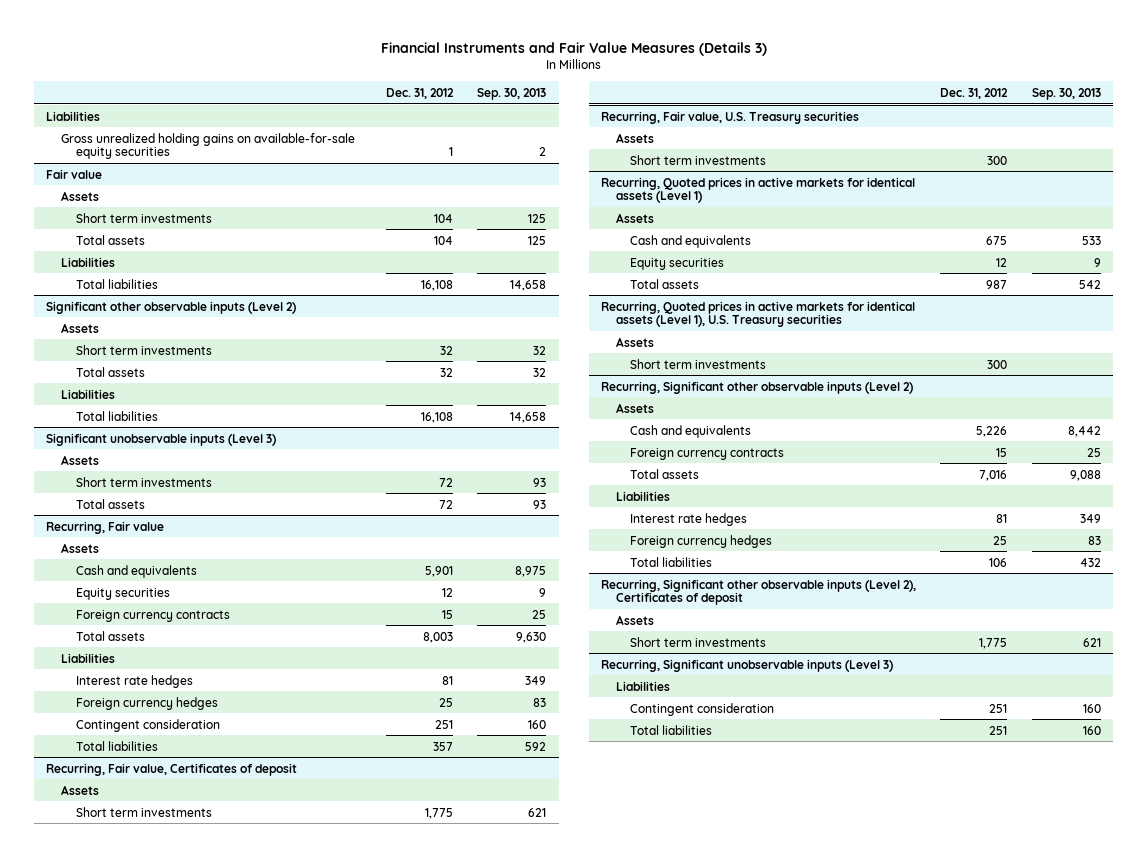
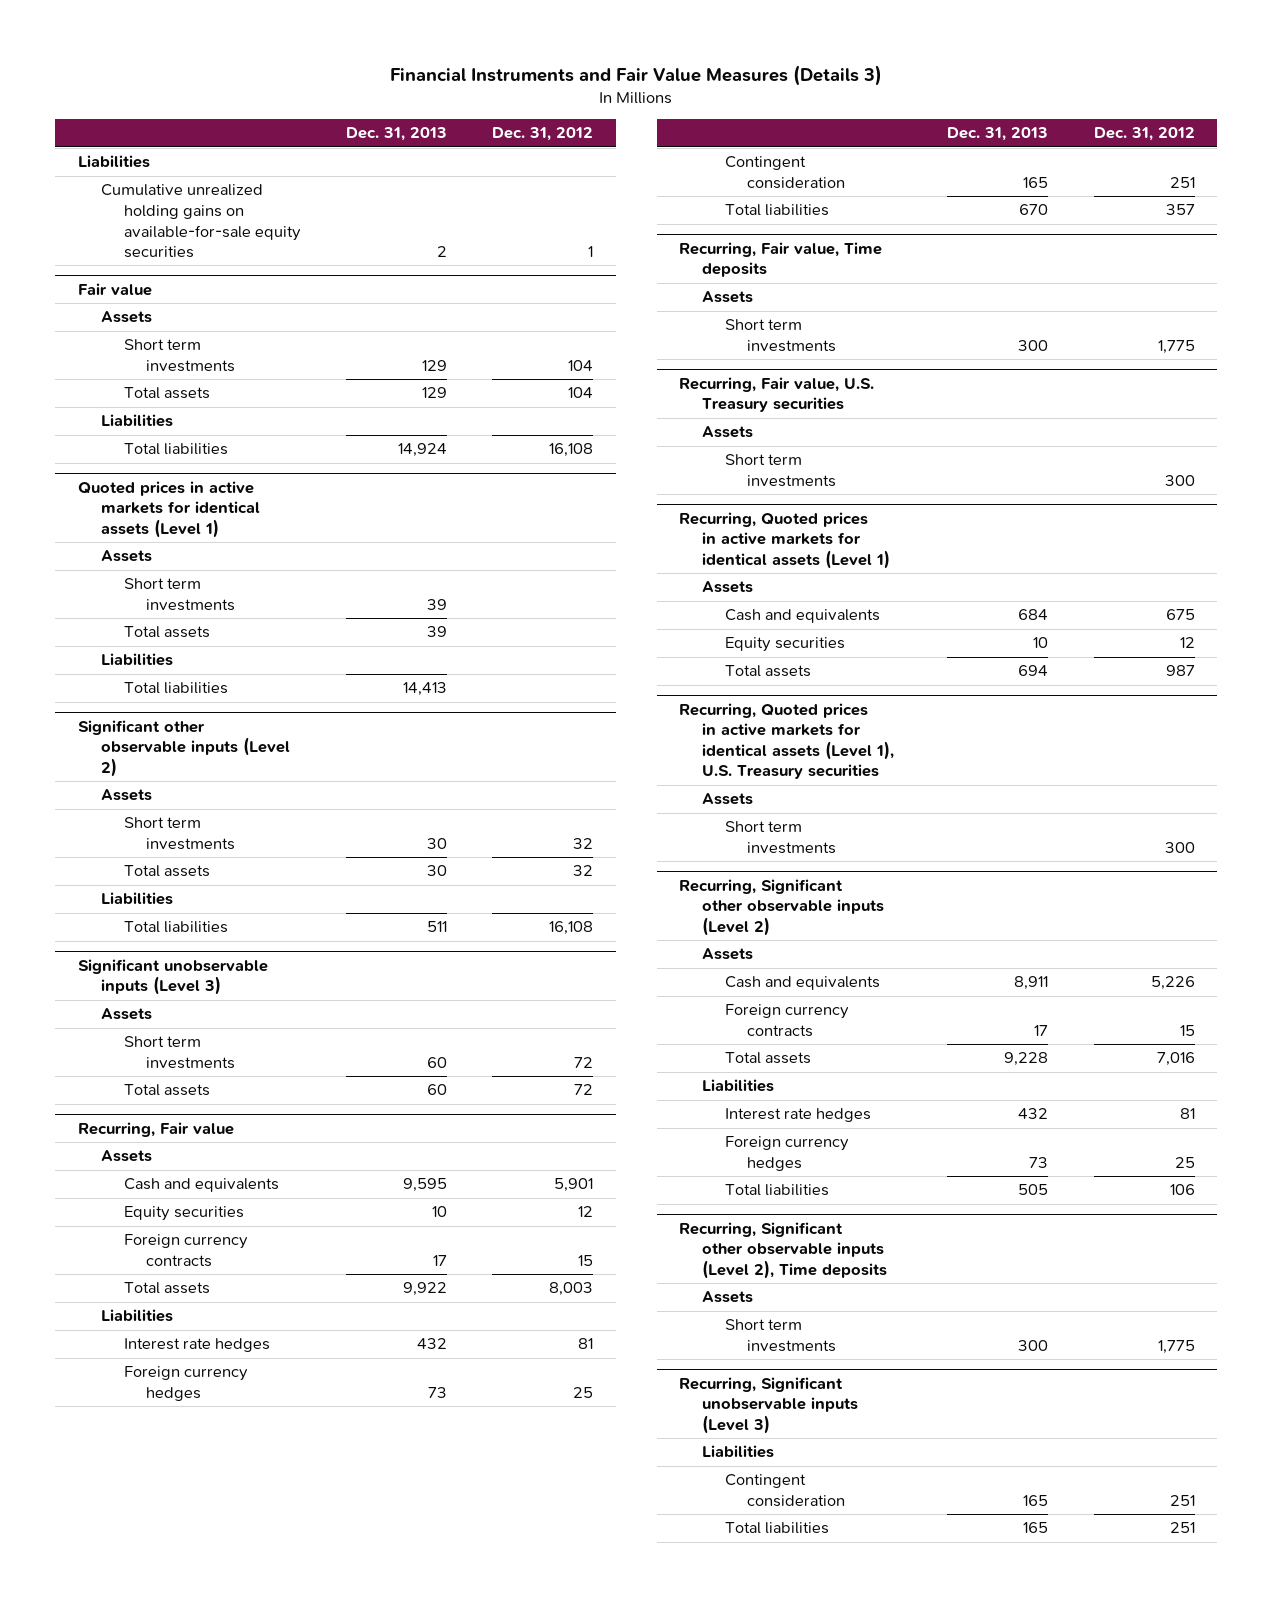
- | Dec. 31, 2012 | Sep. 30, 2013
+ | Dec. 31, 2013 | Dec. 31, 2012
- Gross unrealized holding gains on available-for-sale equity securities | 1 | 2
+ Cumulative unrealized holding gains on available-for-sale equity securities | 2 | 1
+ Quoted prices in active markets for identical assets (Level 1)
+ Assets
+ Short term investments | 39 |
+ Total assets | 39 |
+ Liabilities
+ Total liabilities | 14,413 |
- Recurring, Fair value, Certificates of deposit
+ Recurring, Fair value, Time deposits
- Recurring, Significant other observable inputs (Level 2), Certificates of deposit
+ Recurring, Significant other observable inputs (Level 2), Time deposits

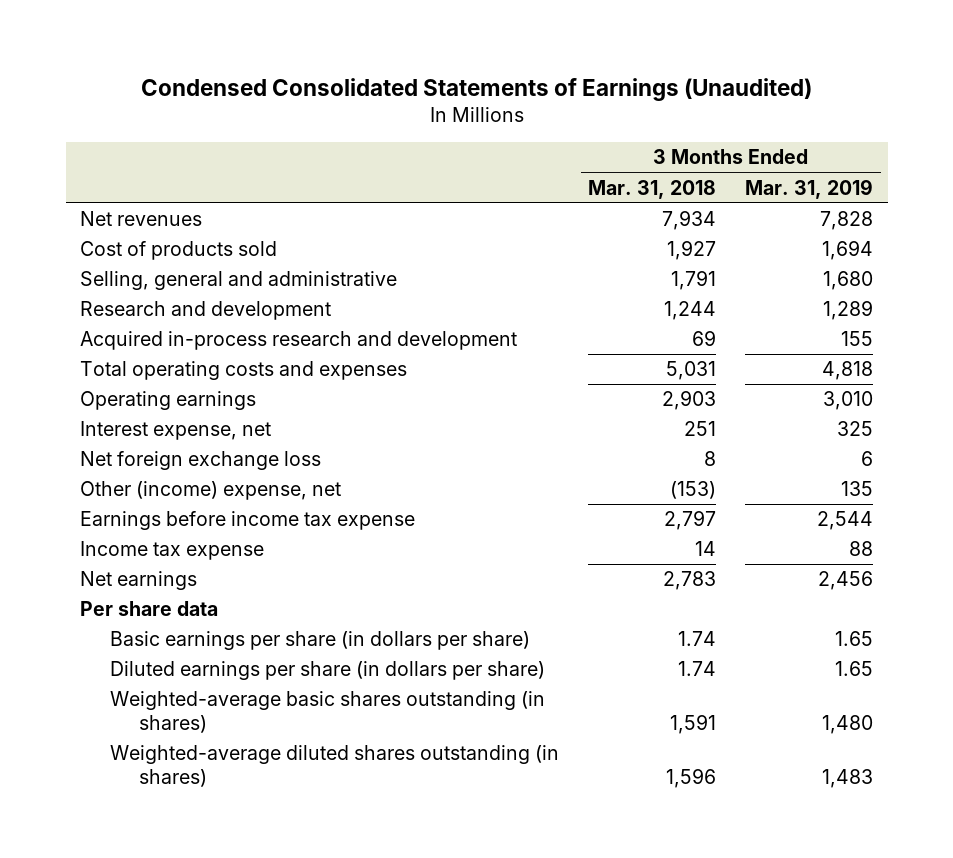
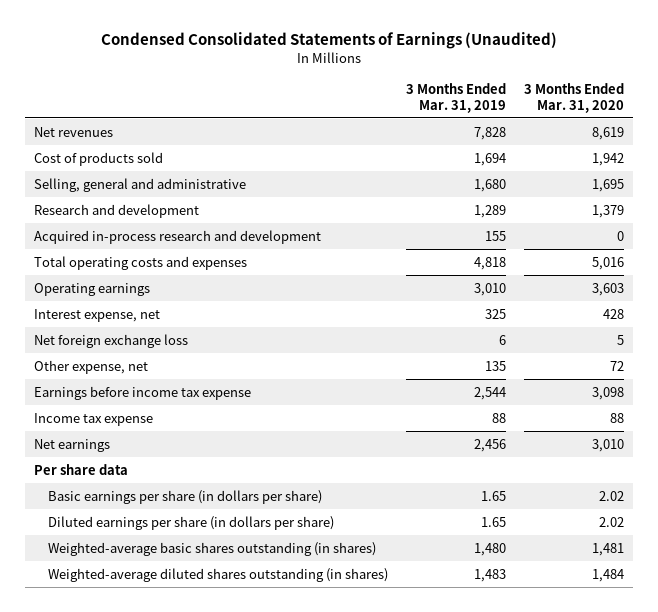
- | 3 Months Ended Mar. 31, 2018 | 3 Months Ended Mar. 31, 2019
+ | 3 Months Ended Mar. 31, 2019 | 3 Months Ended Mar. 31, 2020
- Other (income) expense, net | (153) | 135
+ Other expense, net | 135 | 72

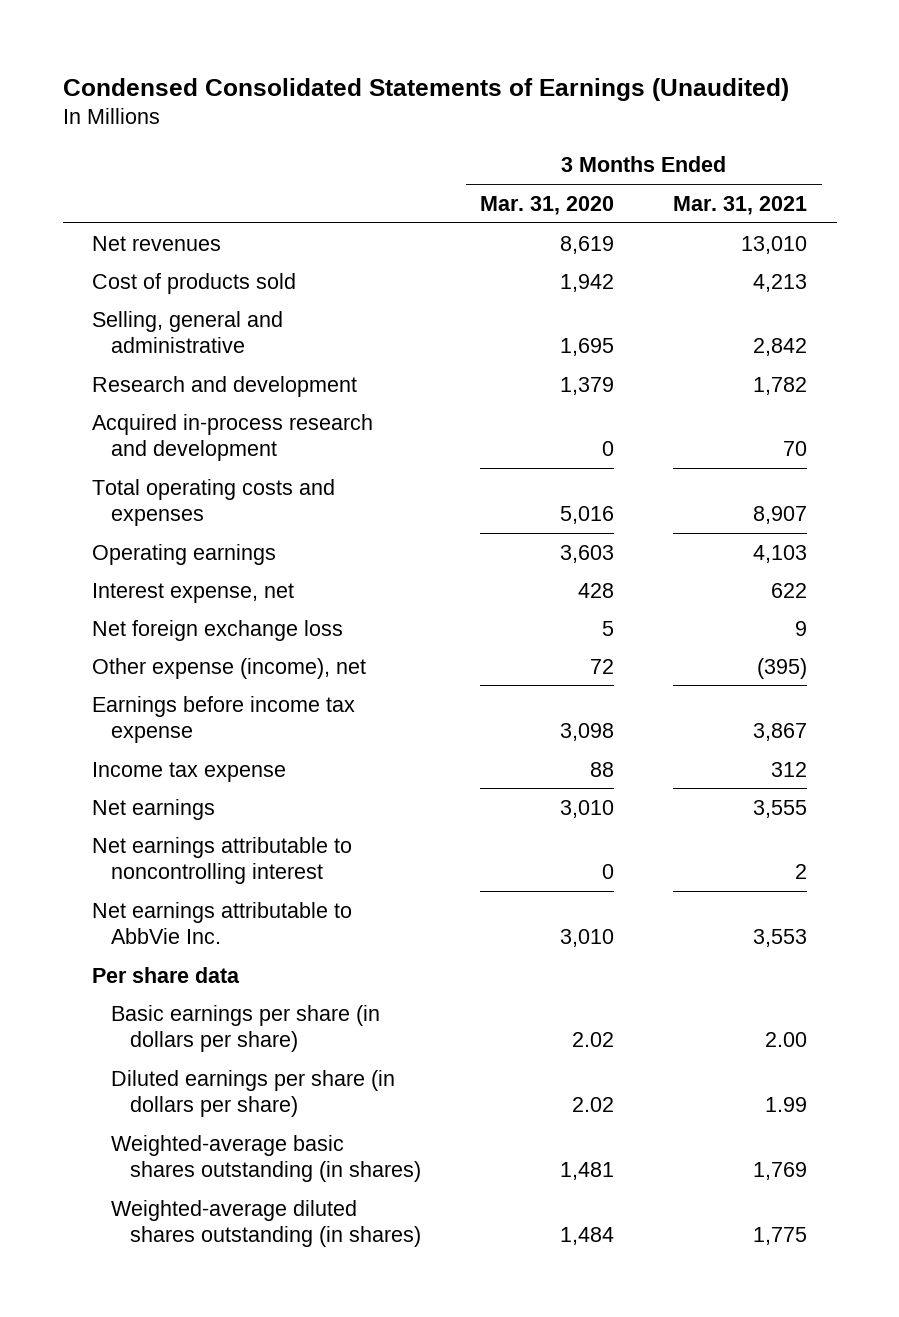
- | 3 Months Ended Mar. 31, 2019 | 3 Months Ended Mar. 31, 2020
+ | 3 Months Ended Mar. 31, 2020 | 3 Months Ended Mar. 31, 2021
- Other expense, net | 135 | 72
+ Other expense (income), net | 72 | (395)
+ Net earnings attributable to noncontrolling interest | 0 | 2
+ Net earnings attributable to AbbVie Inc. | 3,010 | 3,553

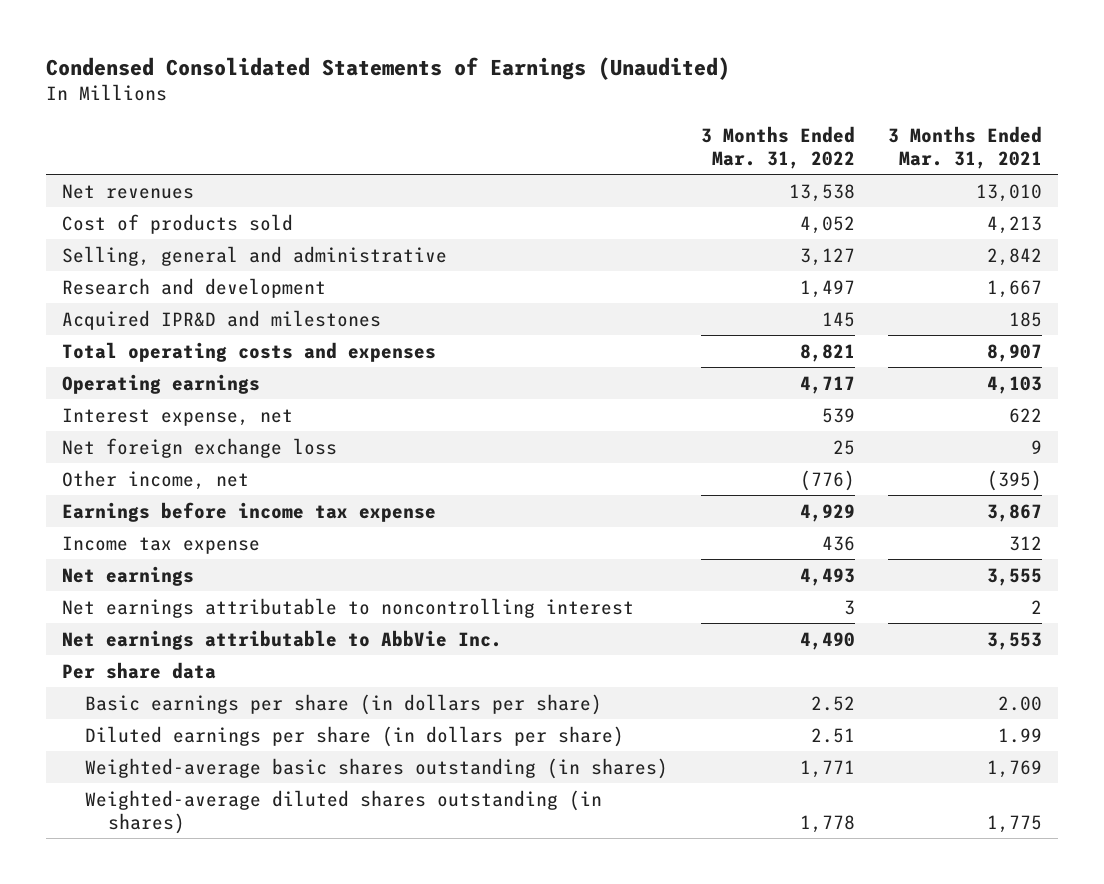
- | 3 Months Ended Mar. 31, 2020 | 3 Months Ended Mar. 31, 2021
+ | 3 Months Ended Mar. 31, 2022 | 3 Months Ended Mar. 31, 2021
- Research and development | 1,379 | 1,782
- Acquired in-process research and development | 0 | 70
+ Research and development | 1,497 | 1,667
+ Acquired IPR&D and milestones | 145 | 185
- Other expense (income), net | 72 | (395)
+ Other income, net | (776) | (395)

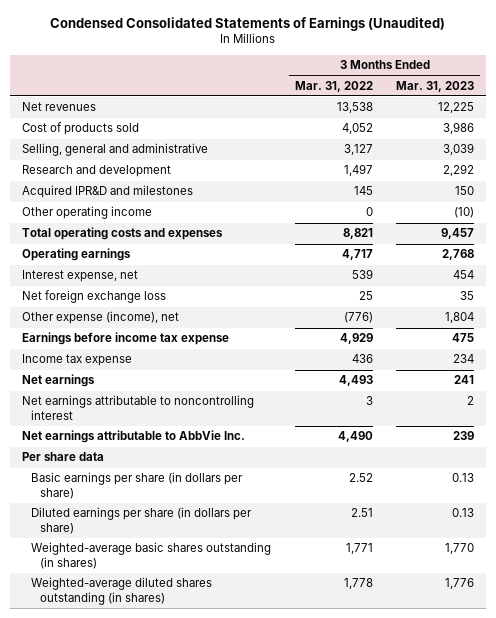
- | 3 Months Ended Mar. 31, 2022 | 3 Months Ended Mar. 31, 2021
+ | 3 Months Ended Mar. 31, 2022 | 3 Months Ended Mar. 31, 2023
+ Other operating income | 0 | (10)
- Other income, net | (776) | (395)
+ Other expense (income), net | (776) | 1,804

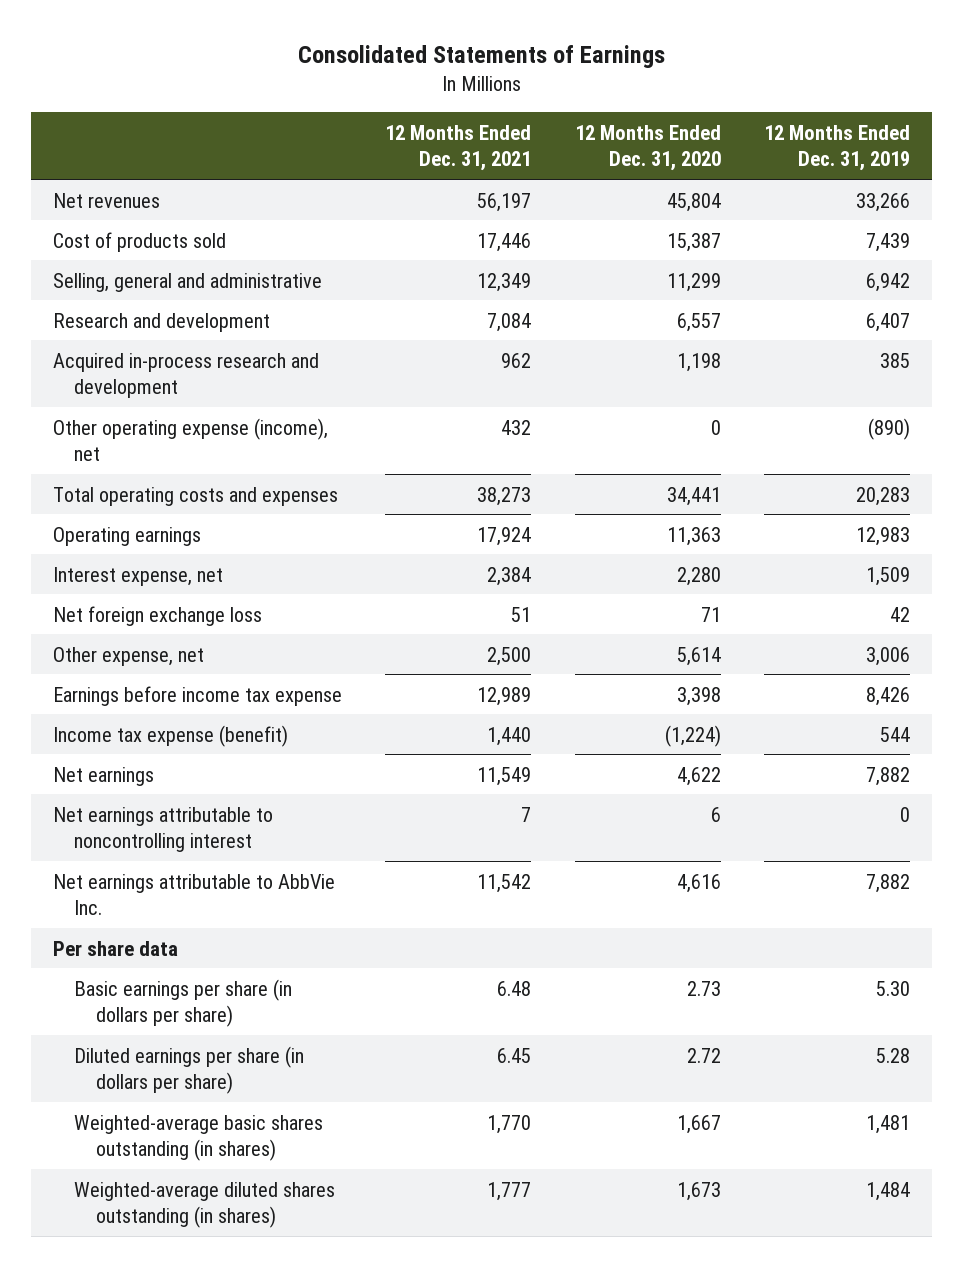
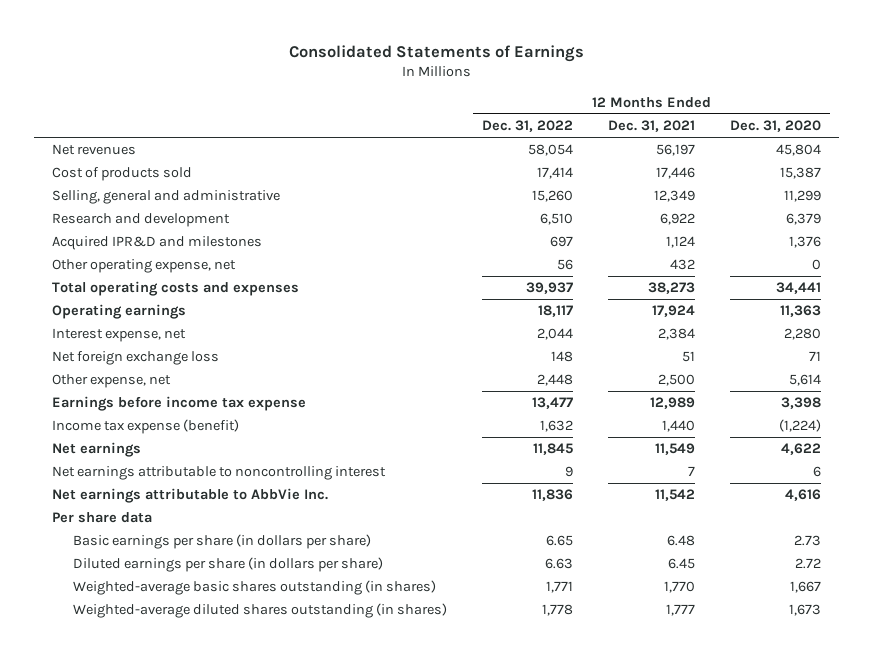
- | 12 Months Ended Dec. 31, 2021 | 12 Months Ended Dec. 31, 2020 | 12 Months Ended Dec. 31, 2019
+ | 12 Months Ended Dec. 31, 2022 | 12 Months Ended Dec. 31, 2021 | 12 Months Ended Dec. 31, 2020
- Research and development | 7,084 | 6,557 | 6,407
- Acquired in-process research and development | 962 | 1,198 | 385
- Other operating expense (income), net | 432 | 0 | (890)
+ Research and development | 6,510 | 6,922 | 6,379
+ Acquired IPR&D and milestones | 697 | 1,124 | 1,376
+ Other operating expense, net | 56 | 432 | 0

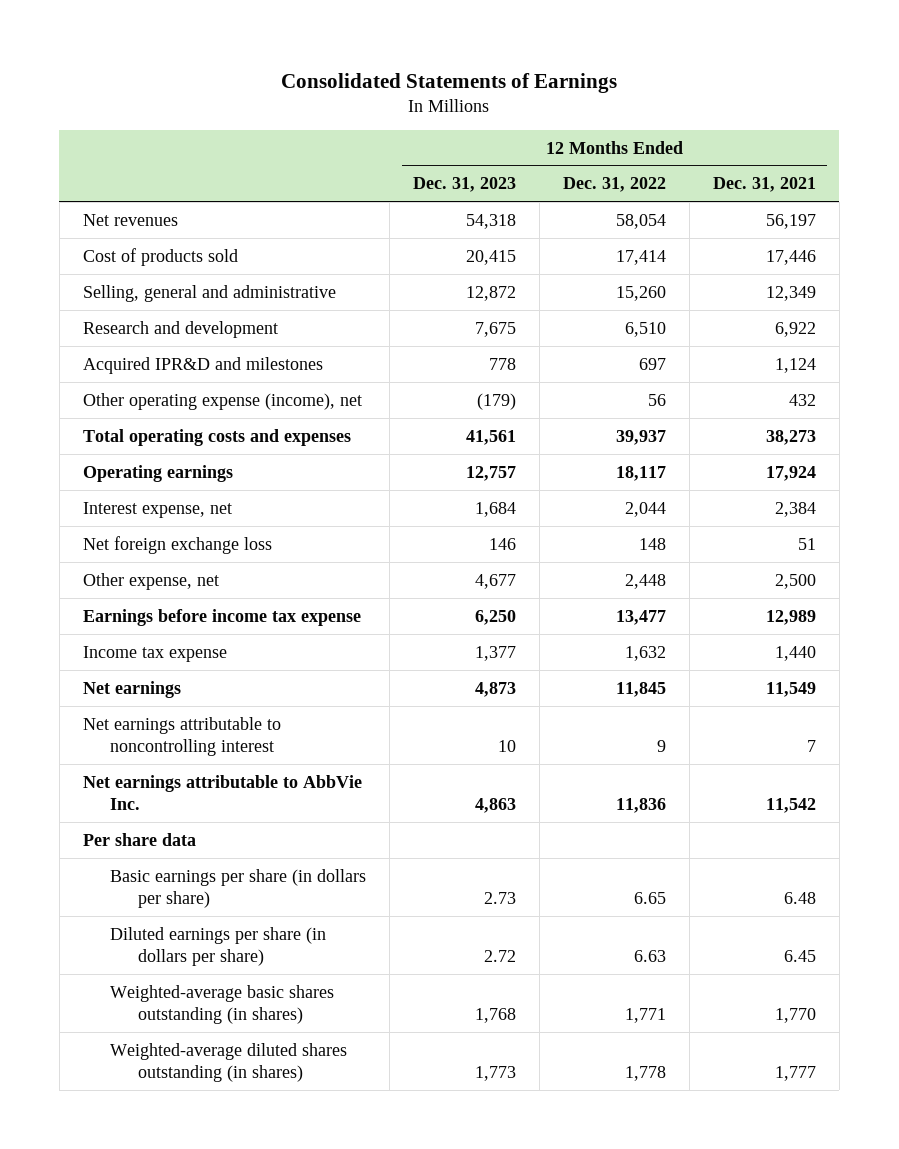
- | 12 Months Ended Dec. 31, 2022 | 12 Months Ended Dec. 31, 2021 | 12 Months Ended Dec. 31, 2020
+ | 12 Months Ended Dec. 31, 2023 | 12 Months Ended Dec. 31, 2022 | 12 Months Ended Dec. 31, 2021
- Other operating expense, net | 56 | 432 | 0
+ Other operating expense (income), net | (179) | 56 | 432
- Income tax expense (benefit) | 1,632 | 1,440 | (1,224)
+ Income tax expense | 1,377 | 1,632 | 1,440

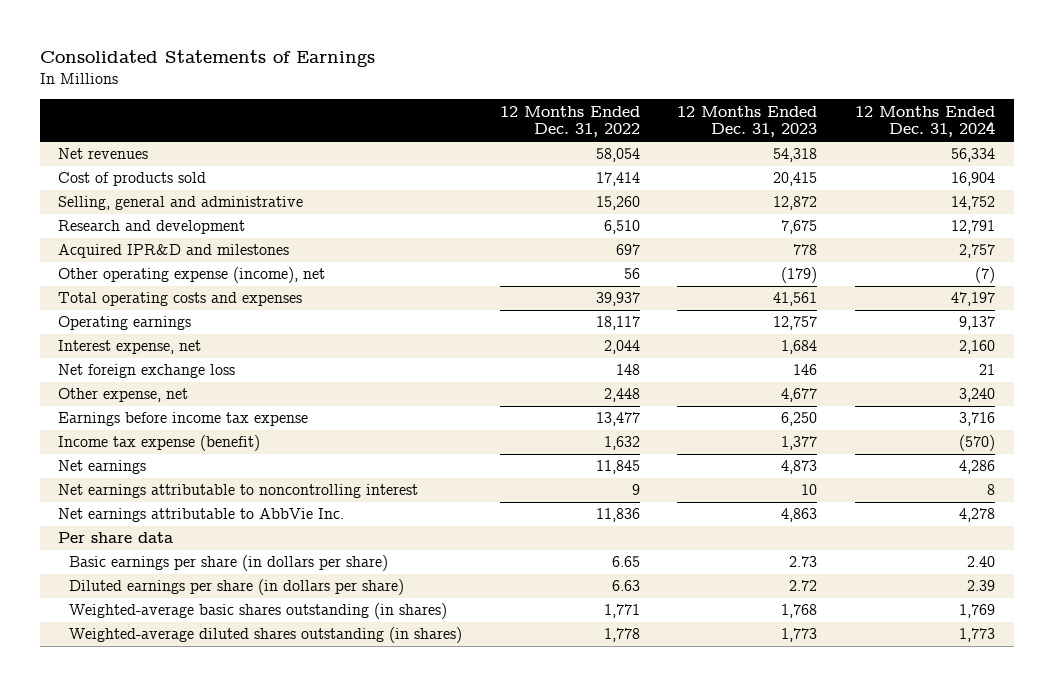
- | 12 Months Ended Dec. 31, 2023 | 12 Months Ended Dec. 31, 2022 | 12 Months Ended Dec. 31, 2021
+ | 12 Months Ended Dec. 31, 2022 | 12 Months Ended Dec. 31, 2023 | 12 Months Ended Dec. 31, 2024
- Income tax expense | 1,377 | 1,632 | 1,440
+ Income tax expense (benefit) | 1,632 | 1,377 | (570)

